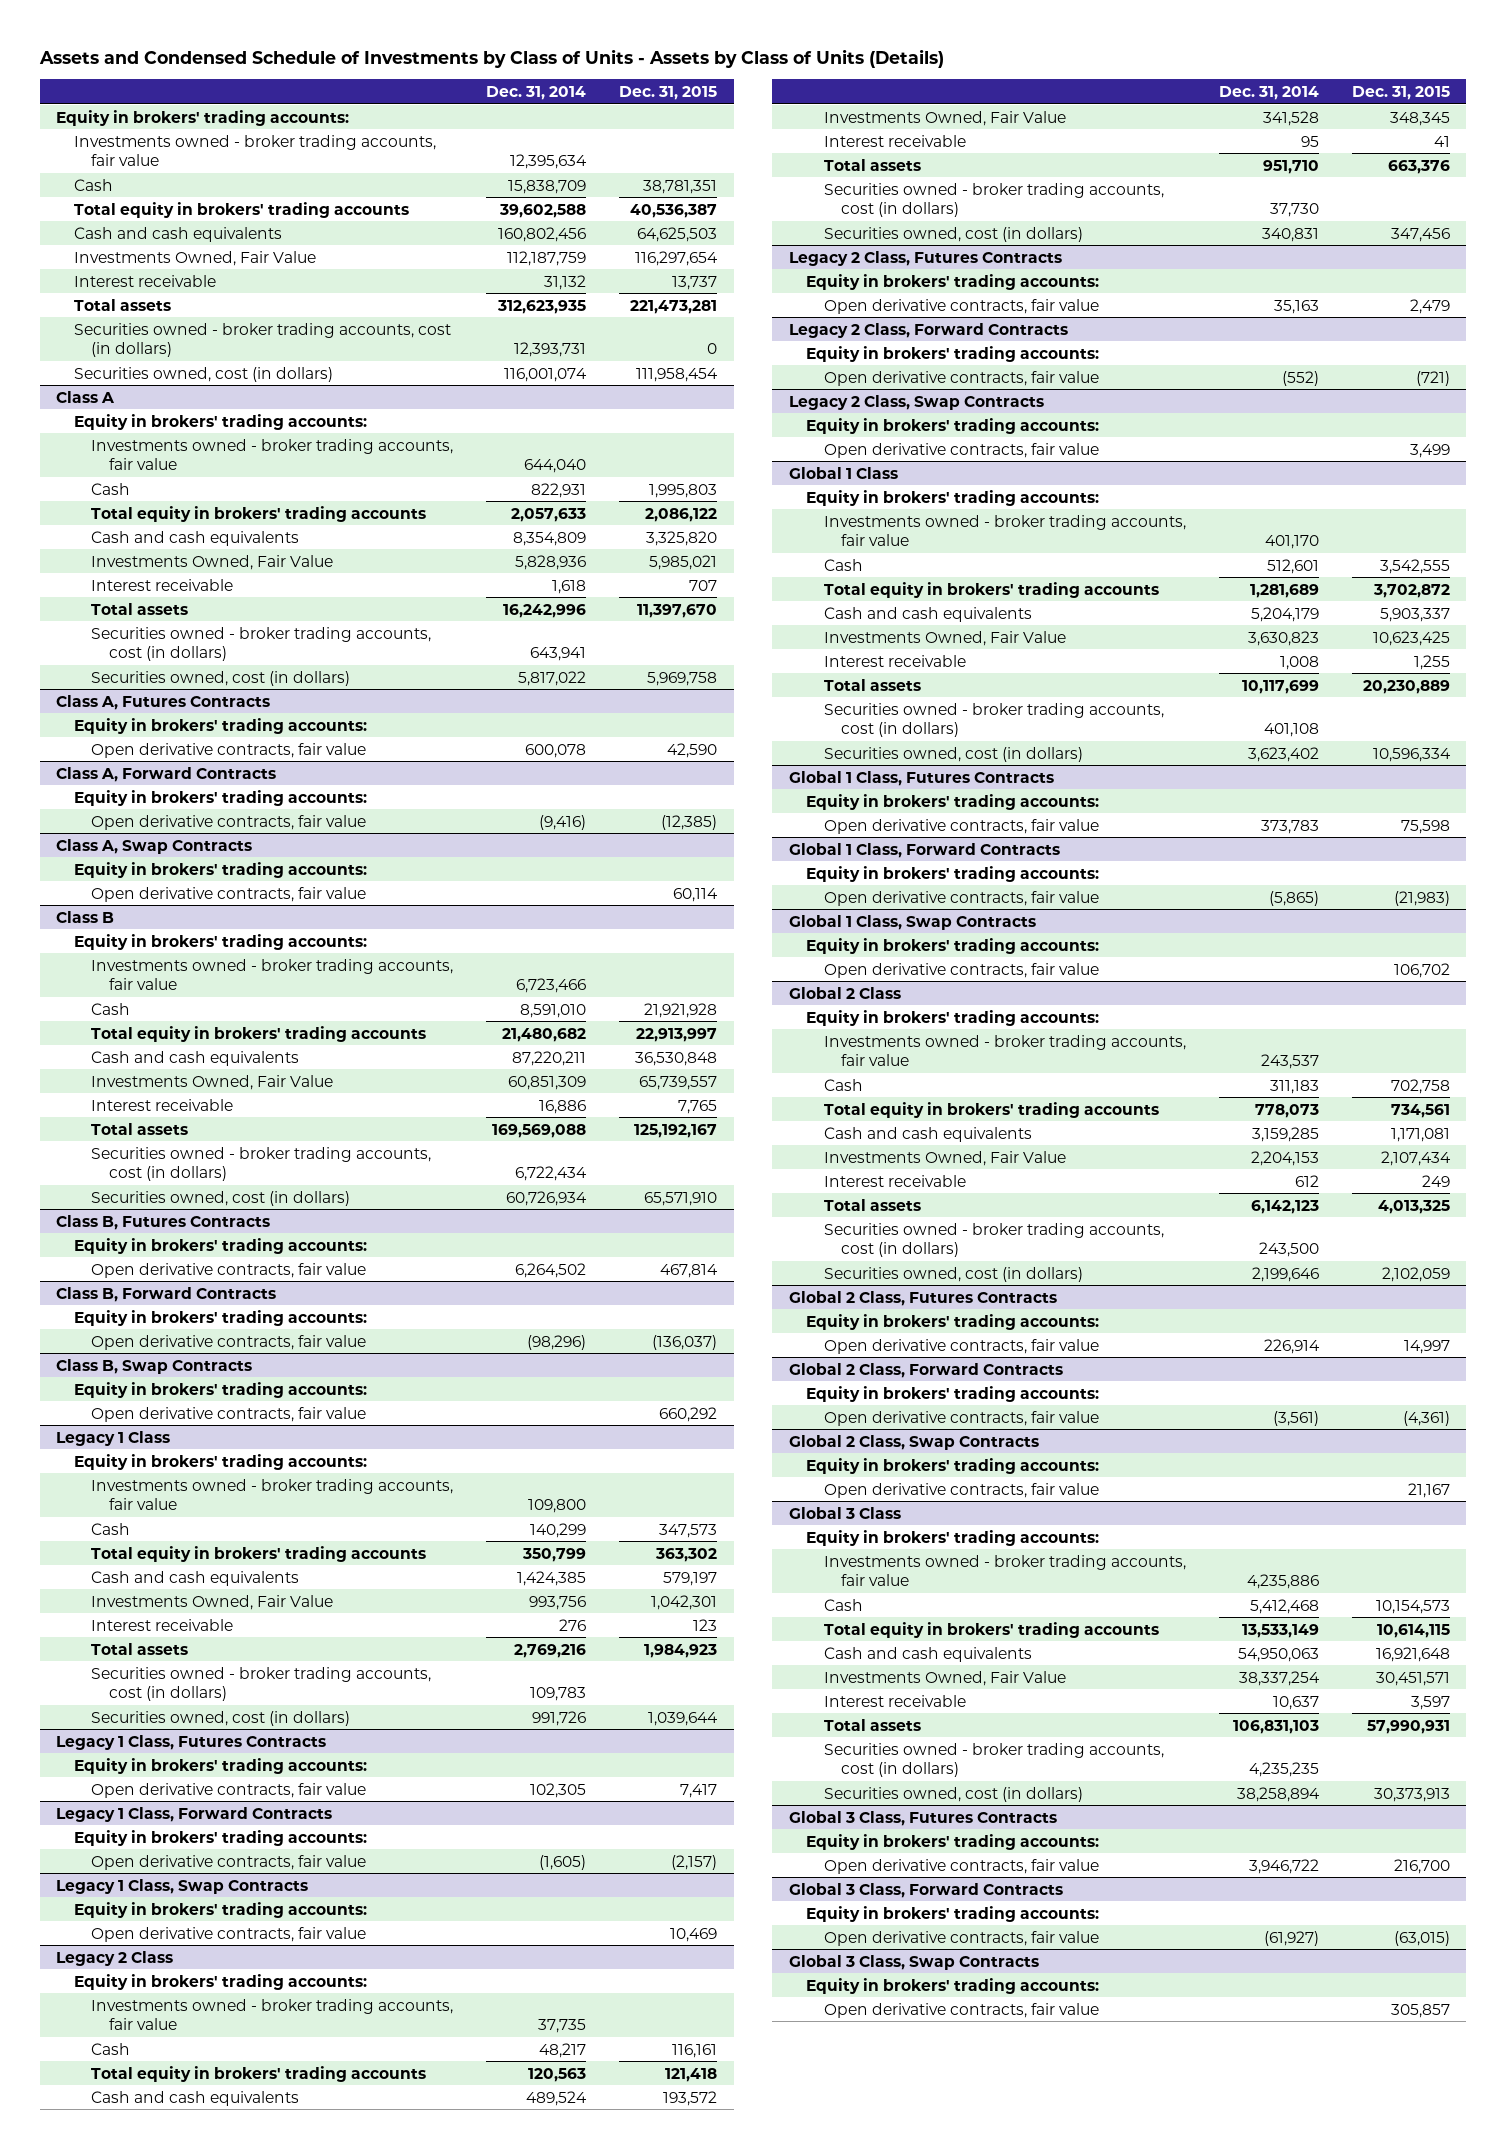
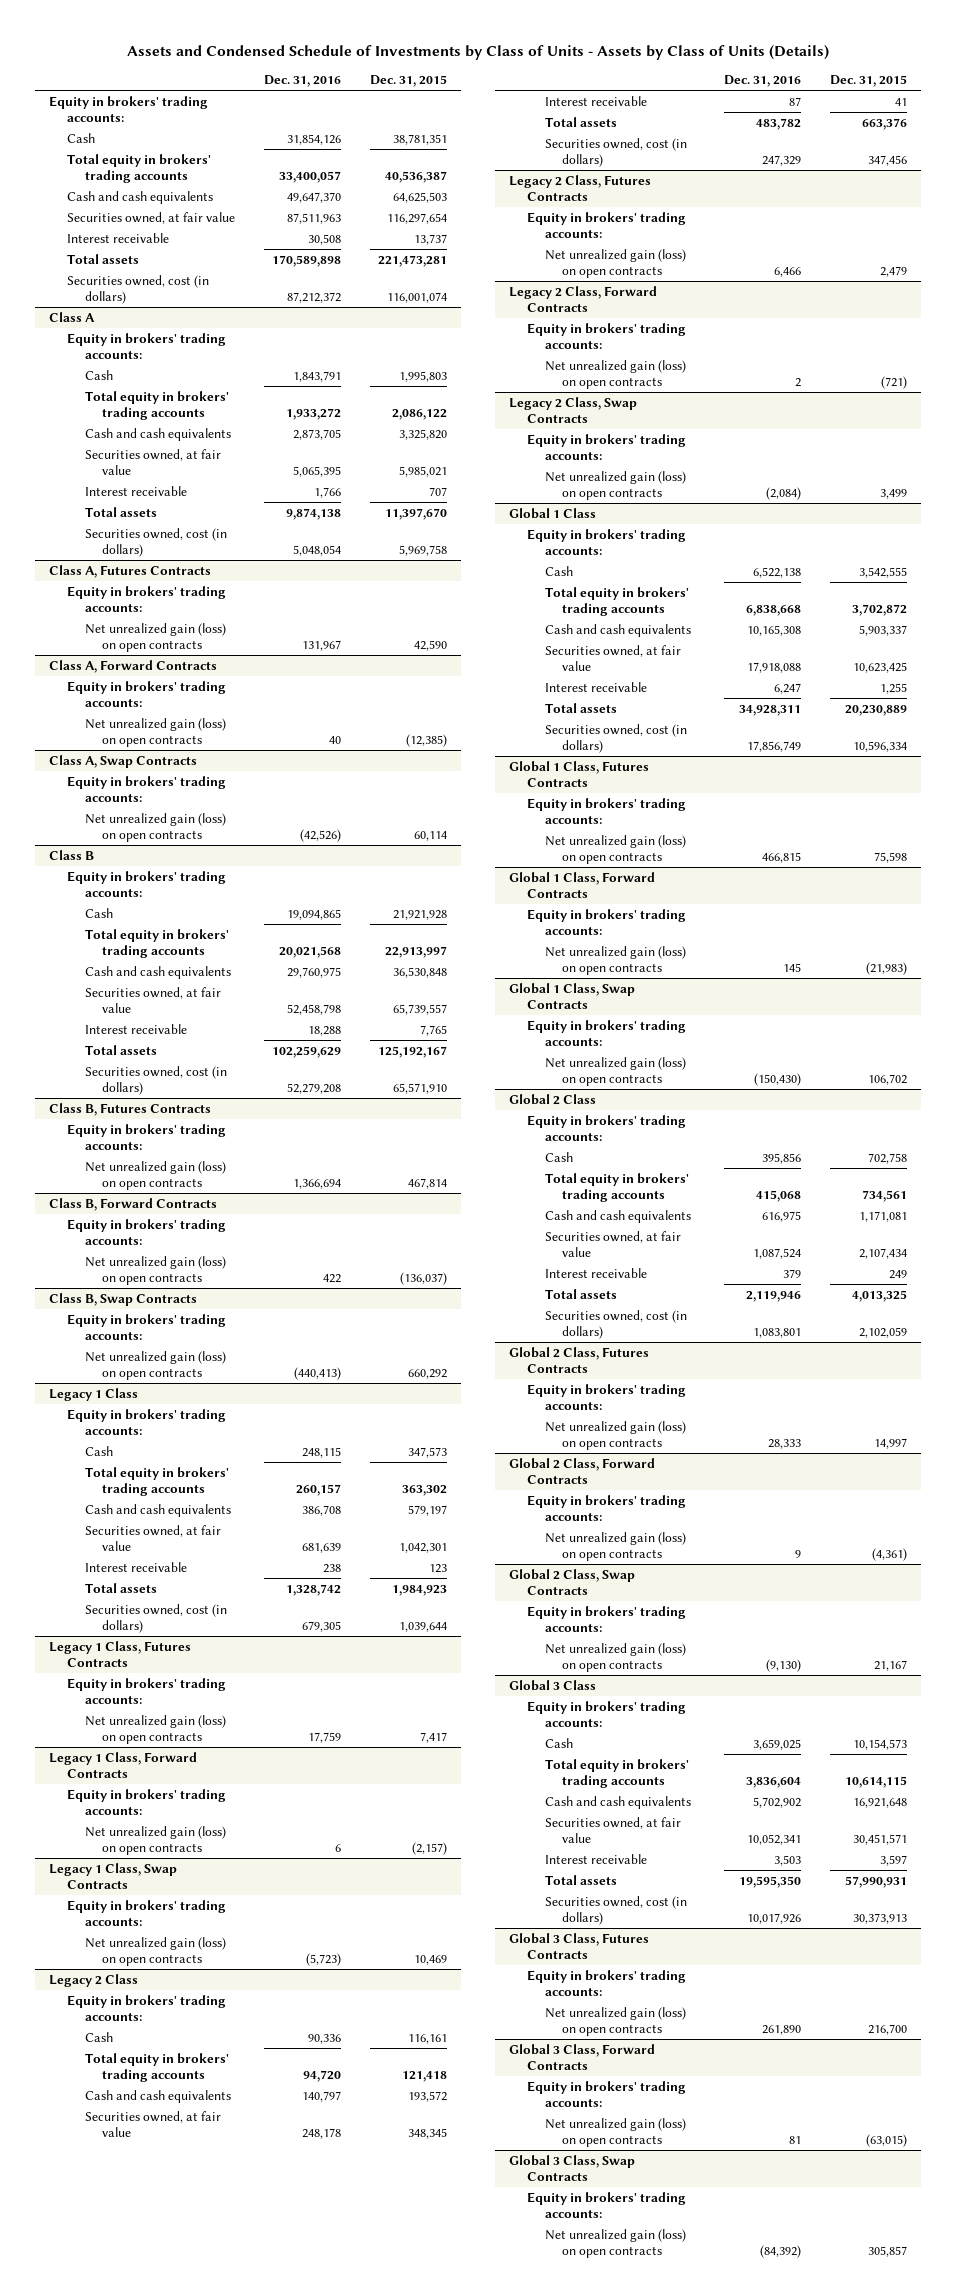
- | Dec. 31, 2014 | Dec. 31, 2015
+ | Dec. 31, 2016 | Dec. 31, 2015
- Investments owned - broker trading accounts, fair value | 12,395,634 |
- Investments Owned, Fair Value | 112,187,759 | 116,297,654
+ Securities owned, at fair value | 87,511,963 | 116,297,654
- Securities owned - broker trading accounts, cost (in dollars) | 12,393,731 | 0
- Securities owned, cost (in dollars) | 116,001,074 | 111,958,454
+ Securities owned, cost (in dollars) | 87,212,372 | 116,001,074
@ Class A
- Investments owned - broker trading accounts, fair value | 644,040 |
- Investments Owned, Fair Value | 5,828,936 | 5,985,021
+ Securities owned, at fair value | 5,065,395 | 5,985,021
- Securities owned - broker trading accounts, cost (in dollars) | 643,941 |
@ Class A, Futures Contracts
- Open derivative contracts, fair value | 600,078 | 42,590
+ Net unrealized gain (loss) on open contracts | 131,967 | 42,590
@ Class A, Forward Contracts
- Open derivative contracts, fair value | (9,416) | (12,385)
+ Net unrealized gain (loss) on open contracts | 40 | (12,385)
@ Class A, Swap Contracts
- Open derivative contracts, fair value | | 60,114
+ Net unrealized gain (loss) on open contracts | (42,526) | 60,114
@ Class B
- Investments owned - broker trading accounts, fair value | 6,723,466 |
- Investments Owned, Fair Value | 60,851,309 | 65,739,557
+ Securities owned, at fair value | 52,458,798 | 65,739,557
- Securities owned - broker trading accounts, cost (in dollars) | 6,722,434 |
@ Class B, Futures Contracts
- Open derivative contracts, fair value | 6,264,502 | 467,814
+ Net unrealized gain (loss) on open contracts | 1,366,694 | 467,814
@ Class B, Forward Contracts
- Open derivative contracts, fair value | (98,296) | (136,037)
+ Net unrealized gain (loss) on open contracts | 422 | (136,037)
@ Class B, Swap Contracts
- Open derivative contracts, fair value | | 660,292
+ Net unrealized gain (loss) on open contracts | (440,413) | 660,292
@ Legacy 1 Class
- Investments owned - broker trading accounts, fair value | 109,800 |
- Investments Owned, Fair Value | 993,756 | 1,042,301
+ Securities owned, at fair value | 681,639 | 1,042,301
- Securities owned - broker trading accounts, cost (in dollars) | 109,783 |
@ Legacy 1 Class, Futures Contracts
- Open derivative contracts, fair value | 102,305 | 7,417
+ Net unrealized gain (loss) on open contracts | 17,759 | 7,417
@ Legacy 1 Class, Forward Contracts
- Open derivative contracts, fair value | (1,605) | (2,157)
+ Net unrealized gain (loss) on open contracts | 6 | (2,157)
@ Legacy 1 Class, Swap Contracts
- Open derivative contracts, fair value | | 10,469
+ Net unrealized gain (loss) on open contracts | (5,723) | 10,469
@ Legacy 2 Class
- Investments owned - broker trading accounts, fair value | 37,735 |
- Investments Owned, Fair Value | 341,528 | 348,345
+ Securities owned, at fair value | 248,178 | 348,345
- Securities owned - broker trading accounts, cost (in dollars) | 37,730 |
@ Legacy 2 Class, Futures Contracts
- Open derivative contracts, fair value | 35,163 | 2,479
+ Net unrealized gain (loss) on open contracts | 6,466 | 2,479
@ Legacy 2 Class, Forward Contracts
- Open derivative contracts, fair value | (552) | (721)
+ Net unrealized gain (loss) on open contracts | 2 | (721)
@ Legacy 2 Class, Swap Contracts
- Open derivative contracts, fair value | | 3,499
+ Net unrealized gain (loss) on open contracts | (2,084) | 3,499
@ Global 1 Class
- Investments owned - broker trading accounts, fair value | 401,170 |
- Investments Owned, Fair Value | 3,630,823 | 10,623,425
+ Securities owned, at fair value | 17,918,088 | 10,623,425
- Securities owned - broker trading accounts, cost (in dollars) | 401,108 |
@ Global 1 Class, Futures Contracts
- Open derivative contracts, fair value | 373,783 | 75,598
+ Net unrealized gain (loss) on open contracts | 466,815 | 75,598
@ Global 1 Class, Forward Contracts
- Open derivative contracts, fair value | (5,865) | (21,983)
+ Net unrealized gain (loss) on open contracts | 145 | (21,983)
@ Global 1 Class, Swap Contracts
- Open derivative contracts, fair value | | 106,702
+ Net unrealized gain (loss) on open contracts | (150,430) | 106,702
@ Global 2 Class
- Investments owned - broker trading accounts, fair value | 243,537 |
- Investments Owned, Fair Value | 2,204,153 | 2,107,434
+ Securities owned, at fair value | 1,087,524 | 2,107,434
- Securities owned - broker trading accounts, cost (in dollars) | 243,500 |
@ Global 2 Class, Futures Contracts
- Open derivative contracts, fair value | 226,914 | 14,997
+ Net unrealized gain (loss) on open contracts | 28,333 | 14,997
@ Global 2 Class, Forward Contracts
- Open derivative contracts, fair value | (3,561) | (4,361)
+ Net unrealized gain (loss) on open contracts | 9 | (4,361)
@ Global 2 Class, Swap Contracts
- Open derivative contracts, fair value | | 21,167
+ Net unrealized gain (loss) on open contracts | (9,130) | 21,167
@ Global 3 Class
- Investments owned - broker trading accounts, fair value | 4,235,886 |
- Investments Owned, Fair Value | 38,337,254 | 30,451,571
+ Securities owned, at fair value | 10,052,341 | 30,451,571
- Securities owned - broker trading accounts, cost (in dollars) | 4,235,235 |
@ Global 3 Class, Futures Contracts
- Open derivative contracts, fair value | 3,946,722 | 216,700
+ Net unrealized gain (loss) on open contracts | 261,890 | 216,700
@ Global 3 Class, Forward Contracts
- Open derivative contracts, fair value | (61,927) | (63,015)
+ Net unrealized gain (loss) on open contracts | 81 | (63,015)
@ Global 3 Class, Swap Contracts
- Open derivative contracts, fair value | | 305,857
+ Net unrealized gain (loss) on open contracts | (84,392) | 305,857

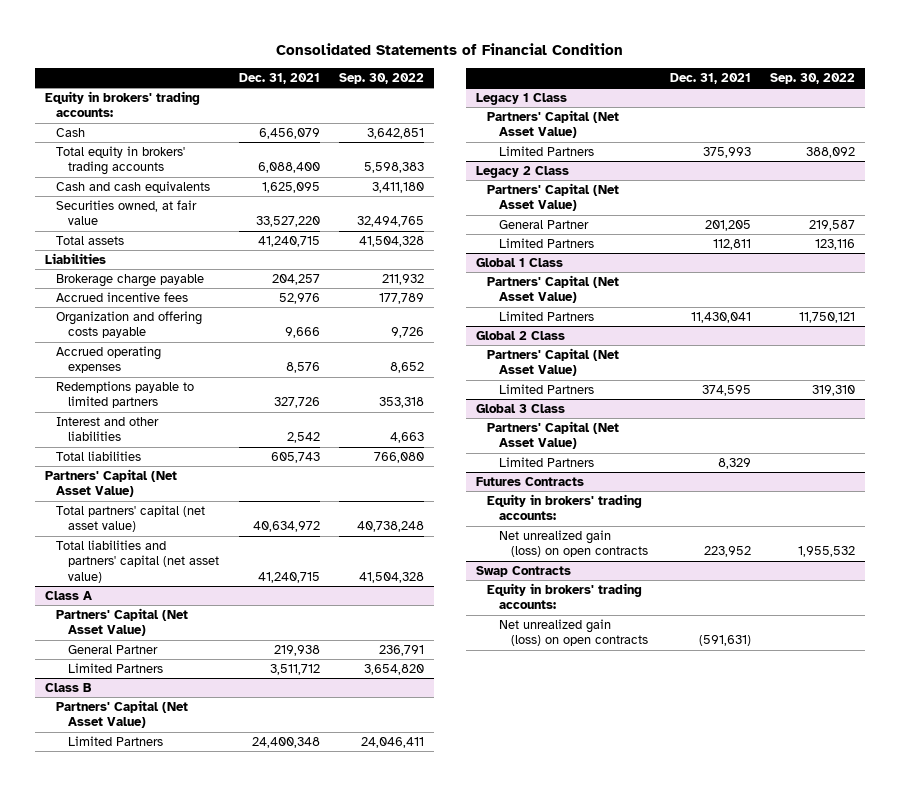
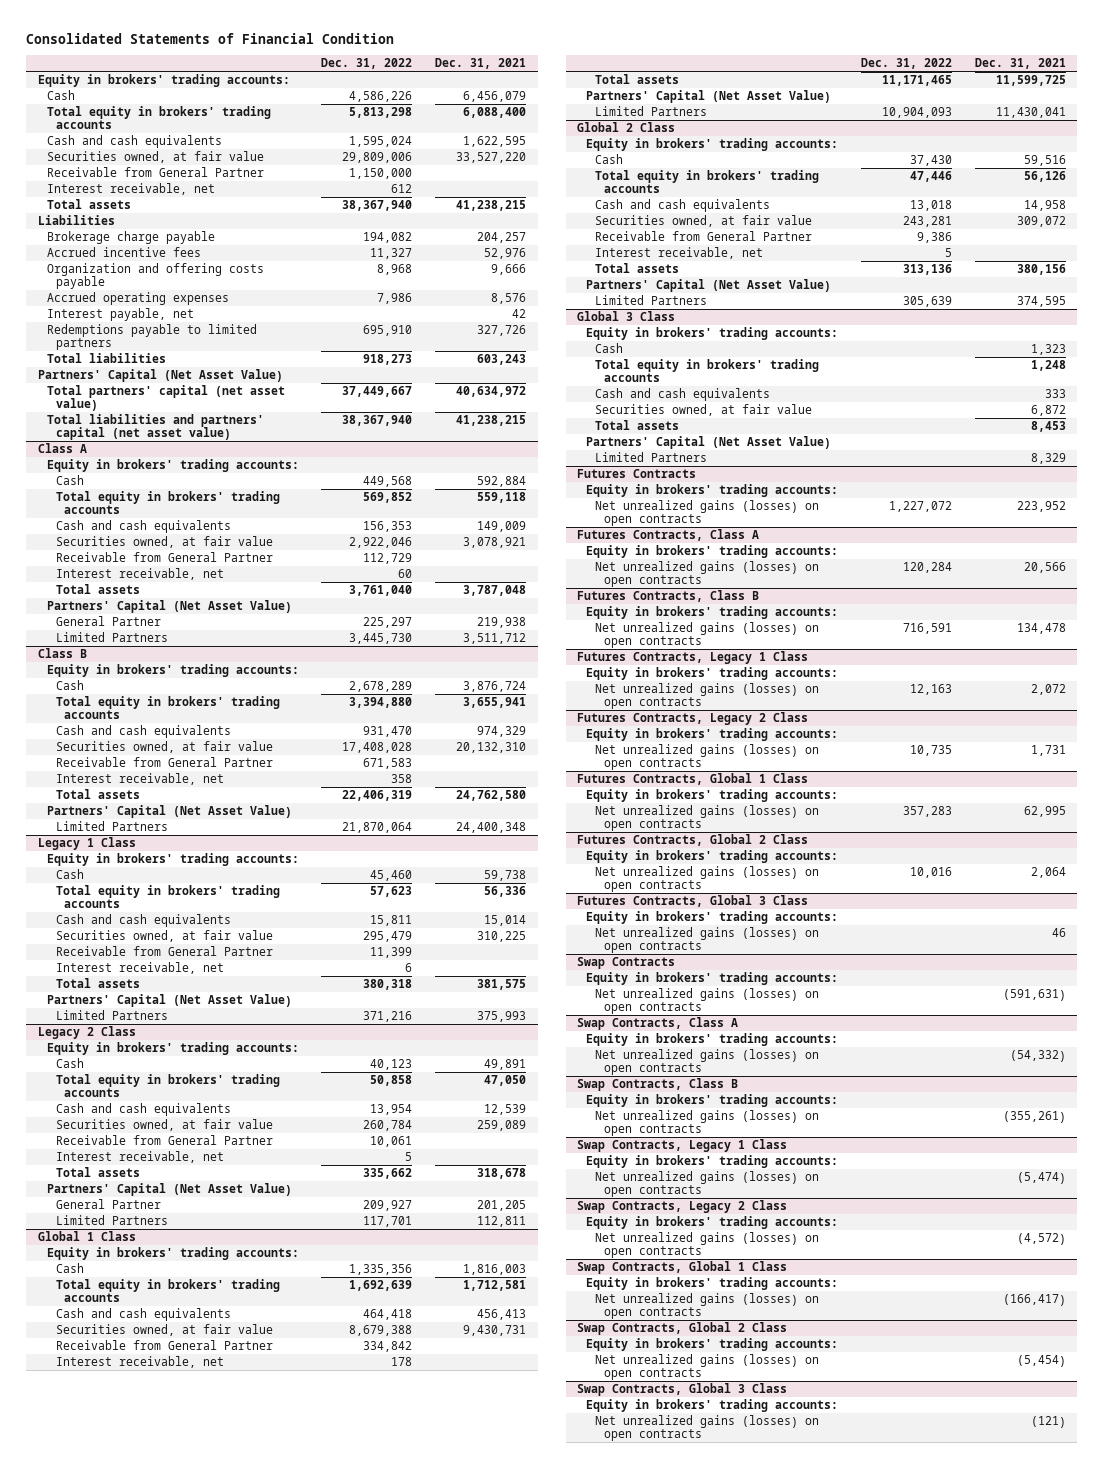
- | Dec. 31, 2021 | Sep. 30, 2022
+ | Dec. 31, 2022 | Dec. 31, 2021
- Cash and cash equivalents | 1,625,095 | 3,411,180
+ Cash and cash equivalents | 1,595,024 | 1,622,595
- Total assets | 41,240,715 | 41,504,328
+ Receivable from General Partner | 1,150,000 |
+ Interest receivable, net | 612 |
+ Total assets | 38,367,940 | 41,238,215
+ Interest payable, net | | 42
- Interest and other liabilities | 2,542 | 4,663
- Total liabilities | 605,743 | 766,080
+ Total liabilities | 918,273 | 603,243
- Total liabilities and partners' capital (net asset value) | 41,240,715 | 41,504,328
+ Total liabilities and partners' capital (net asset value) | 38,367,940 | 41,238,215
@ Class A
+ Equity in brokers' trading accounts:
+ Cash | 449,568 | 592,884
+ Total equity in brokers' trading accounts | 569,852 | 559,118
+ Cash and cash equivalents | 156,353 | 149,009
+ Securities owned, at fair value | 2,922,046 | 3,078,921
+ Receivable from General Partner | 112,729 |
+ Interest receivable, net | 60 |
+ Total assets | 3,761,040 | 3,787,048
@ Class B
+ Equity in brokers' trading accounts:
+ Cash | 2,678,289 | 3,876,724
+ Total equity in brokers' trading accounts | 3,394,880 | 3,655,941
+ Cash and cash equivalents | 931,470 | 974,329
+ Securities owned, at fair value | 17,408,028 | 20,132,310
+ Receivable from General Partner | 671,583 |
+ Interest receivable, net | 358 |
+ Total assets | 22,406,319 | 24,762,580
@ Legacy 1 Class
+ Equity in brokers' trading accounts:
+ Cash | 45,460 | 59,738
+ Total equity in brokers' trading accounts | 57,623 | 56,336
+ Cash and cash equivalents | 15,811 | 15,014
+ Securities owned, at fair value | 295,479 | 310,225
+ Receivable from General Partner | 11,399 |
+ Interest receivable, net | 6 |
+ Total assets | 380,318 | 381,575
@ Legacy 2 Class
+ Equity in brokers' trading accounts:
+ Cash | 40,123 | 49,891
+ Total equity in brokers' trading accounts | 50,858 | 47,050
+ Cash and cash equivalents | 13,954 | 12,539
+ Securities owned, at fair value | 260,784 | 259,089
+ Receivable from General Partner | 10,061 |
+ Interest receivable, net | 5 |
+ Total assets | 335,662 | 318,678
@ Global 1 Class
+ Equity in brokers' trading accounts:
+ Cash | 1,335,356 | 1,816,003
+ Total equity in brokers' trading accounts | 1,692,639 | 1,712,581
+ Cash and cash equivalents | 464,418 | 456,413
+ Securities owned, at fair value | 8,679,388 | 9,430,731
+ Receivable from General Partner | 334,842 |
+ Interest receivable, net | 178 |
+ Total assets | 11,171,465 | 11,599,725
@ Global 2 Class
+ Equity in brokers' trading accounts:
+ Cash | 37,430 | 59,516
+ Total equity in brokers' trading accounts | 47,446 | 56,126
+ Cash and cash equivalents | 13,018 | 14,958
+ Securities owned, at fair value | 243,281 | 309,072
+ Receivable from General Partner | 9,386 |
+ Interest receivable, net | 5 |
+ Total assets | 313,136 | 380,156
@ Global 3 Class
+ Equity in brokers' trading accounts:
+ Cash | | 1,323
+ Total equity in brokers' trading accounts | | 1,248
+ Cash and cash equivalents | | 333
+ Securities owned, at fair value | | 6,872
+ Total assets | | 8,453
@ Futures Contracts
- Net unrealized gain (loss) on open contracts | 223,952 | 1,955,532
+ Net unrealized gains (losses) on open contracts | 1,227,072 | 223,952
+ Futures Contracts, Class A
+ Equity in brokers' trading accounts:
+ Net unrealized gains (losses) on open contracts | 120,284 | 20,566
+ Futures Contracts, Class B
+ Equity in brokers' trading accounts:
+ Net unrealized gains (losses) on open contracts | 716,591 | 134,478
+ Futures Contracts, Legacy 1 Class
+ Equity in brokers' trading accounts:
+ Net unrealized gains (losses) on open contracts | 12,163 | 2,072
+ Futures Contracts, Legacy 2 Class
+ Equity in brokers' trading accounts:
+ Net unrealized gains (losses) on open contracts | 10,735 | 1,731
+ Futures Contracts, Global 1 Class
+ Equity in brokers' trading accounts:
+ Net unrealized gains (losses) on open contracts | 357,283 | 62,995
+ Futures Contracts, Global 2 Class
+ Equity in brokers' trading accounts:
+ Net unrealized gains (losses) on open contracts | 10,016 | 2,064
+ Futures Contracts, Global 3 Class
+ Equity in brokers' trading accounts:
+ Net unrealized gains (losses) on open contracts | | 46
@ Swap Contracts
- Net unrealized gain (loss) on open contracts | (591,631) |
+ Net unrealized gains (losses) on open contracts | | (591,631)
+ Swap Contracts, Class A
+ Equity in brokers' trading accounts:
+ Net unrealized gains (losses) on open contracts | | (54,332)
+ Swap Contracts, Class B
+ Equity in brokers' trading accounts:
+ Net unrealized gains (losses) on open contracts | | (355,261)
+ Swap Contracts, Legacy 1 Class
+ Equity in brokers' trading accounts:
+ Net unrealized gains (losses) on open contracts | | (5,474)
+ Swap Contracts, Legacy 2 Class
+ Equity in brokers' trading accounts:
+ Net unrealized gains (losses) on open contracts | | (4,572)
+ Swap Contracts, Global 1 Class
+ Equity in brokers' trading accounts:
+ Net unrealized gains (losses) on open contracts | | (166,417)
+ Swap Contracts, Global 2 Class
+ Equity in brokers' trading accounts:
+ Net unrealized gains (losses) on open contracts | | (5,454)
+ Swap Contracts, Global 3 Class
+ Equity in brokers' trading accounts:
+ Net unrealized gains (losses) on open contracts | | (121)

